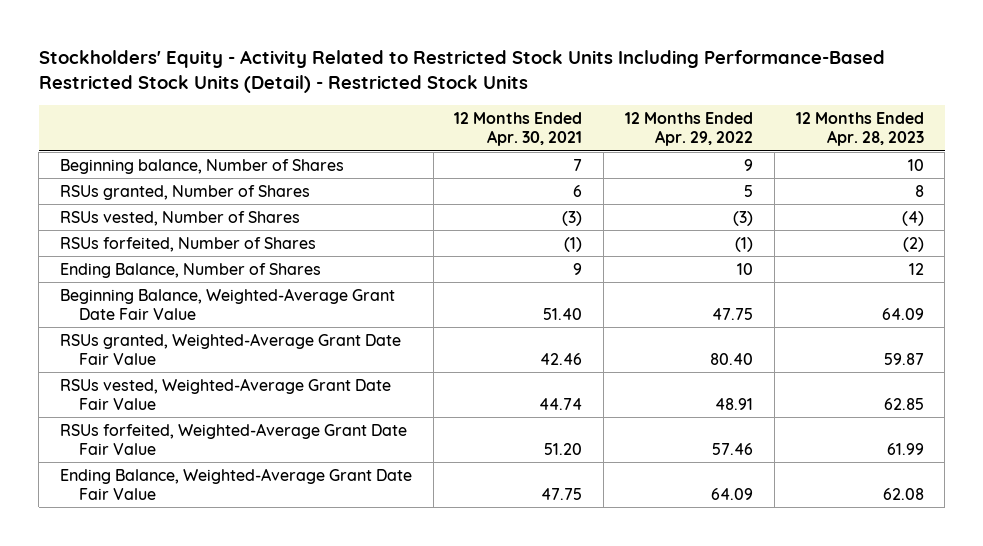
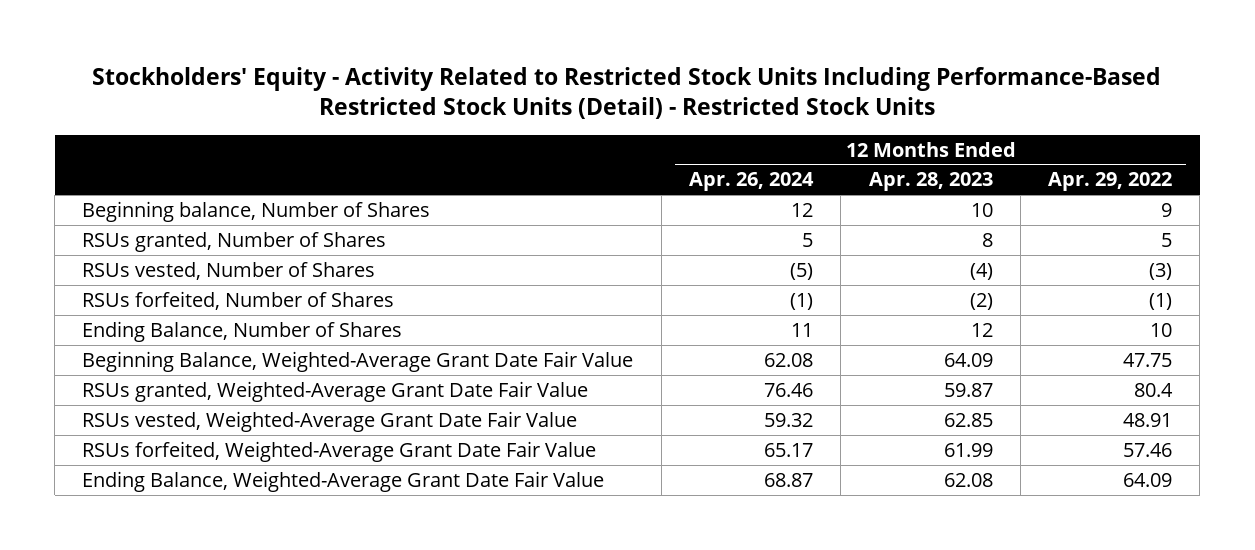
- | 12 Months Ended Apr. 30, 2021 | 12 Months Ended Apr. 29, 2022 | 12 Months Ended Apr. 28, 2023
+ | 12 Months Ended Apr. 26, 2024 | 12 Months Ended Apr. 28, 2023 | 12 Months Ended Apr. 29, 2022
- RSUs granted, Weighted-Average Grant Date Fair Value | 42.46 | 80.40 | 59.87
+ RSUs granted, Weighted-Average Grant Date Fair Value | 76.46 | 59.87 | 80.4

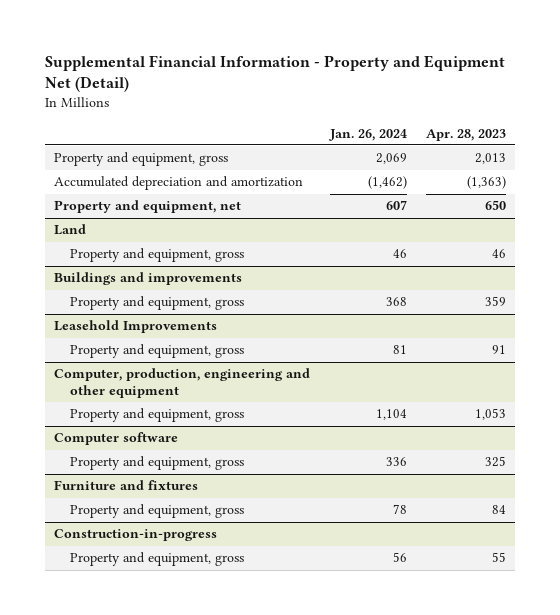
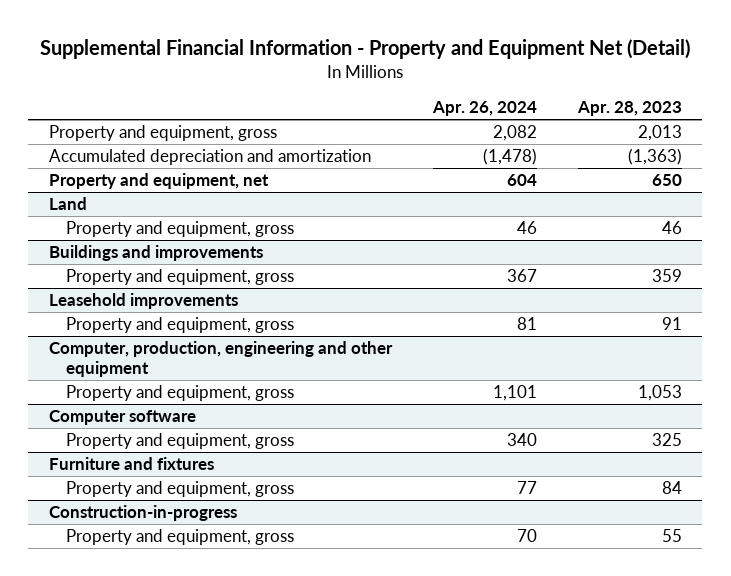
- | Jan. 26, 2024 | Apr. 28, 2023
+ | Apr. 26, 2024 | Apr. 28, 2023
- Leasehold Improvements
+ Leasehold improvements

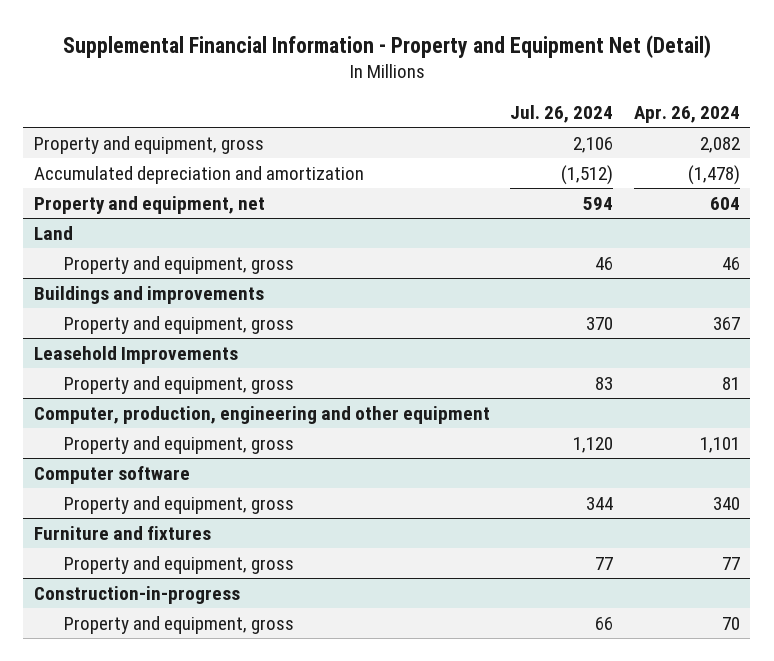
- | Apr. 26, 2024 | Apr. 28, 2023
+ | Jul. 26, 2024 | Apr. 26, 2024
- Leasehold improvements
+ Leasehold Improvements

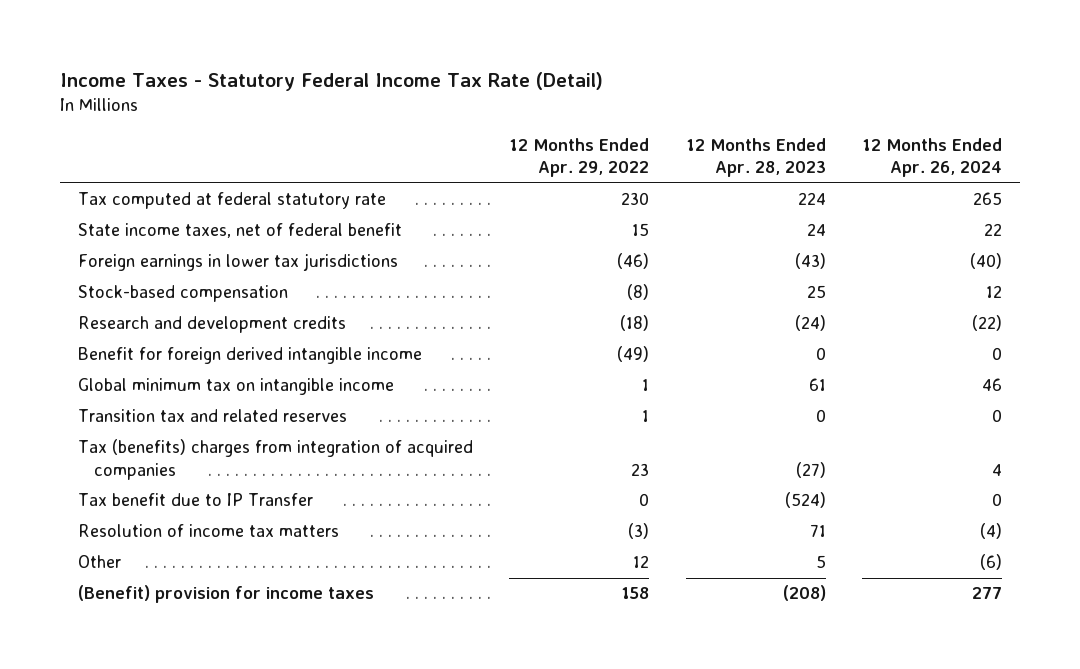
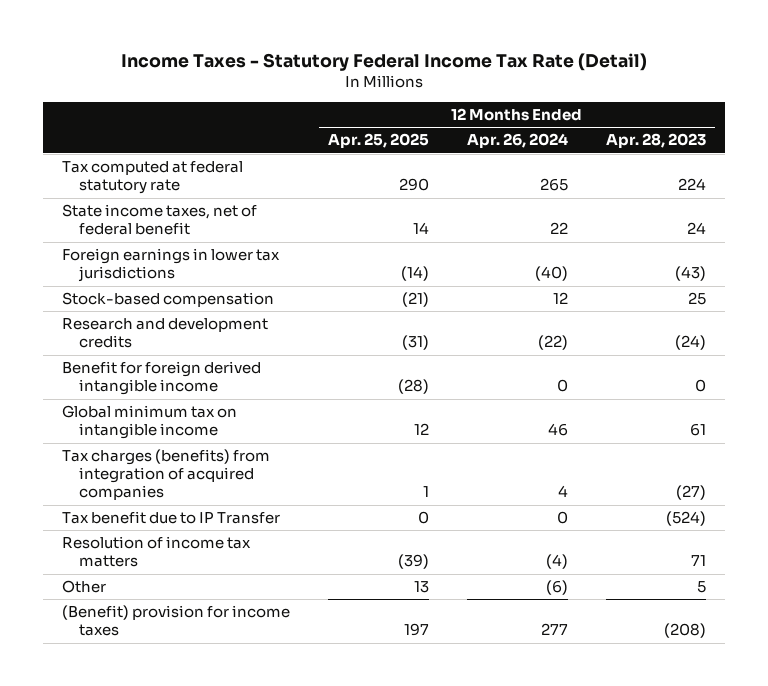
- | 12 Months Ended Apr. 29, 2022 | 12 Months Ended Apr. 28, 2023 | 12 Months Ended Apr. 26, 2024
+ | 12 Months Ended Apr. 25, 2025 | 12 Months Ended Apr. 26, 2024 | 12 Months Ended Apr. 28, 2023
- Transition tax and related reserves | 1 | 0 | 0
- Tax (benefits) charges from integration of acquired companies | 23 | (27) | 4
+ Tax charges (benefits) from integration of acquired companies | 1 | 4 | (27)

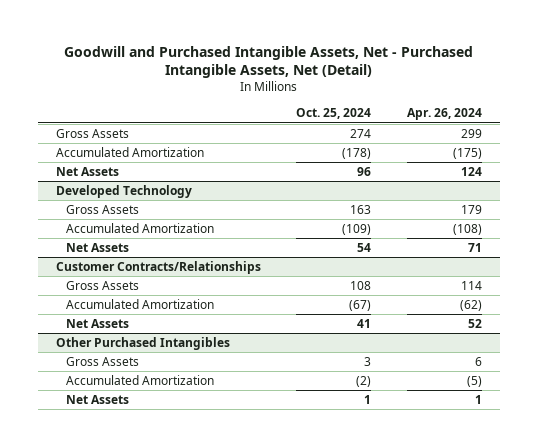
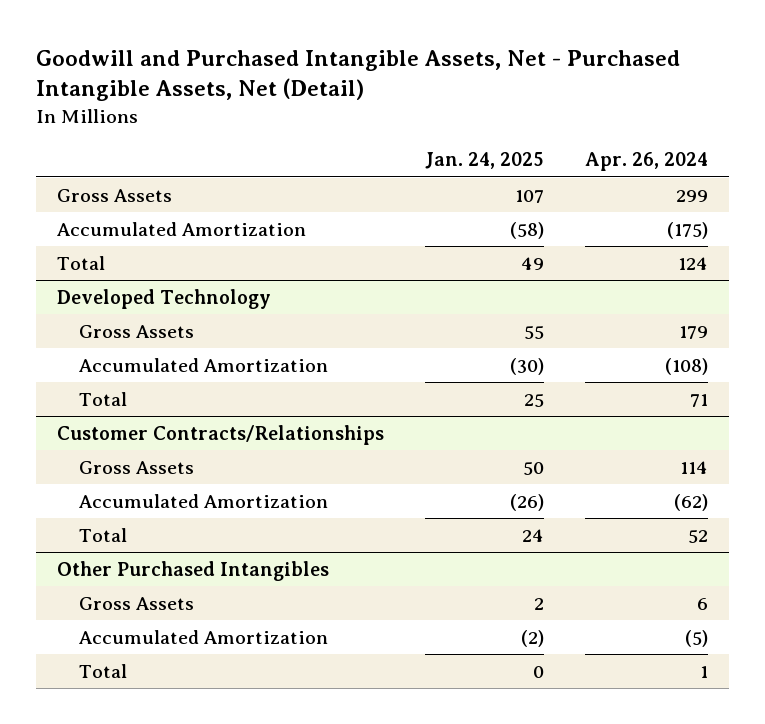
- | Oct. 25, 2024 | Apr. 26, 2024
+ | Jan. 24, 2025 | Apr. 26, 2024
- Net Assets | 96 | 124
+ Total | 49 | 124
@ Developed Technology
- Net Assets | 54 | 71
+ Total | 25 | 71
@ Customer Contracts/Relationships
- Net Assets | 41 | 52
+ Total | 24 | 52
@ Other Purchased Intangibles
- Net Assets | 1 | 1
+ Total | 0 | 1

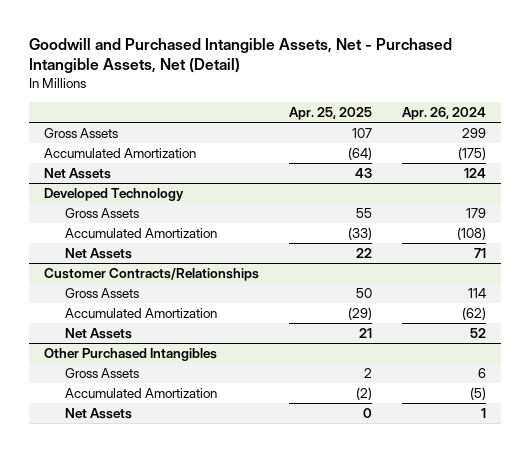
- | Jan. 24, 2025 | Apr. 26, 2024
+ | Apr. 25, 2025 | Apr. 26, 2024
- Total | 49 | 124
+ Net Assets | 43 | 124
@ Developed Technology
- Total | 25 | 71
+ Net Assets | 22 | 71
@ Customer Contracts/Relationships
- Total | 24 | 52
+ Net Assets | 21 | 52
@ Other Purchased Intangibles
- Total | 0 | 1
+ Net Assets | 0 | 1

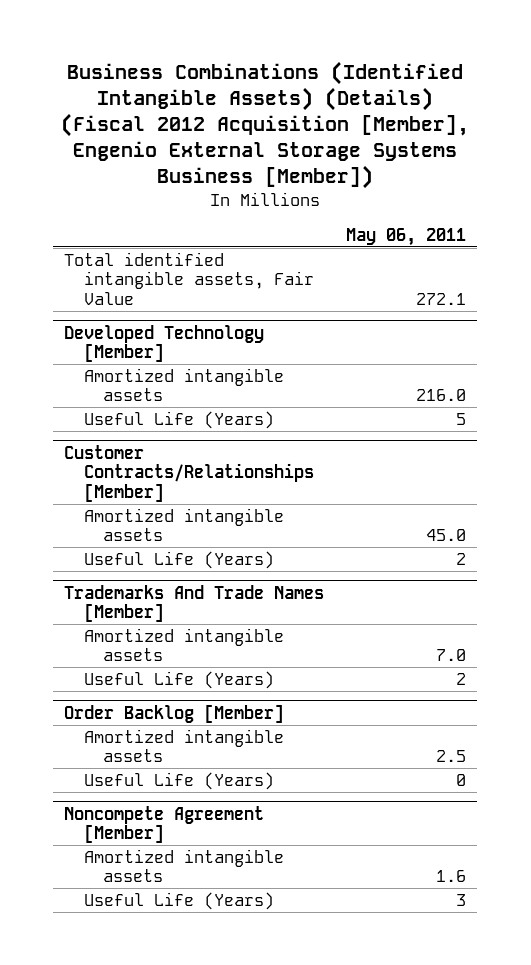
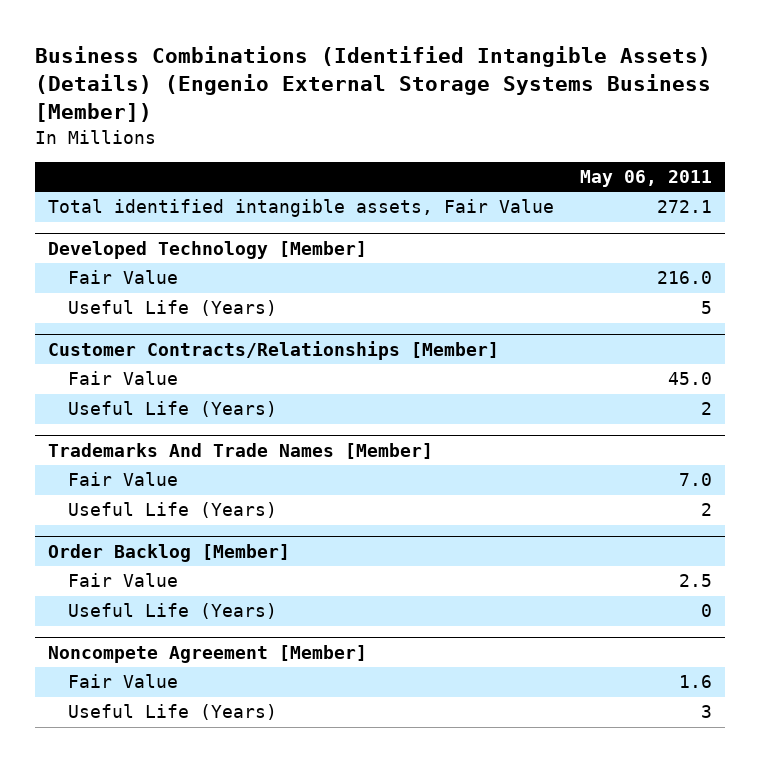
- Business Combinations (Identified Intangible Assets) (Details) (Fiscal 2012 Acquisition [Member], Engenio External Storage Systems Business [Member])
+ Business Combinations (Identified Intangible Assets) (Details) (Engenio External Storage Systems Business [Member])
@ Developed Technology [Member]
- Amortized intangible assets | 216.0
+ Fair Value | 216.0
@ Customer Contracts/Relationships [Member]
- Amortized intangible assets | 45.0
+ Fair Value | 45.0
@ Trademarks And Trade Names [Member]
- Amortized intangible assets | 7.0
+ Fair Value | 7.0
@ Order Backlog [Member]
- Amortized intangible assets | 2.5
+ Fair Value | 2.5
@ Noncompete Agreement [Member]
- Amortized intangible assets | 1.6
+ Fair Value | 1.6

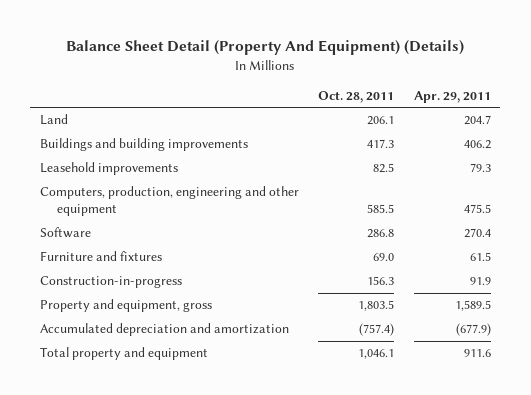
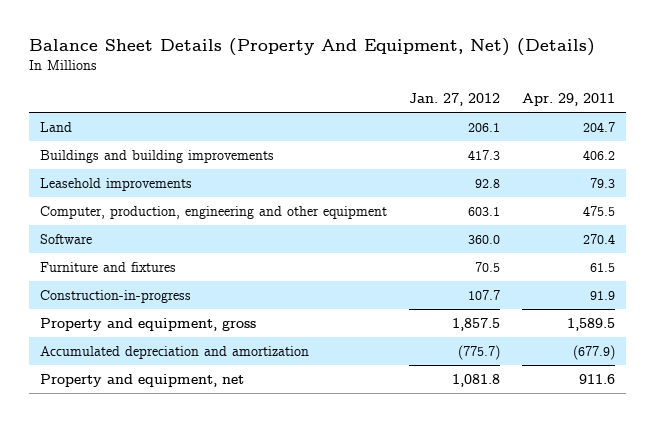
- Balance Sheet Detail (Property And Equipment) (Details)
+ Balance Sheet Details (Property And Equipment, Net) (Details)
- | Oct. 28, 2011 | Apr. 29, 2011
+ | Jan. 27, 2012 | Apr. 29, 2011
- Computers, production, engineering and other equipment | 585.5 | 475.5
+ Computer, production, engineering and other equipment | 603.1 | 475.5
- Total property and equipment | 1,046.1 | 911.6
+ Property and equipment, net | 1,081.8 | 911.6

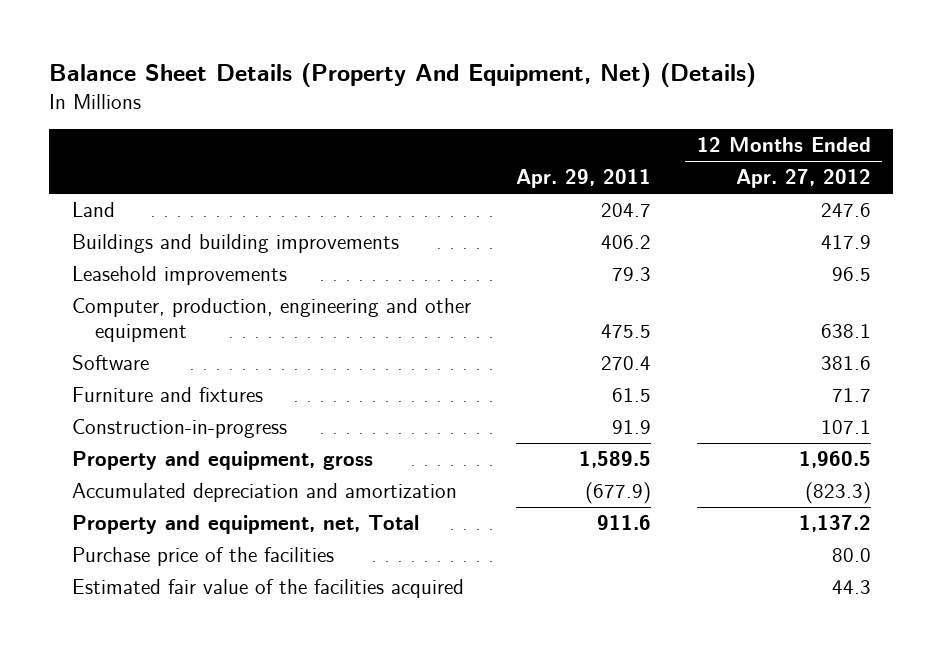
- | Jan. 27, 2012 | Apr. 29, 2011
+ | Apr. 29, 2011 | 12 Months Ended Apr. 27, 2012
- Property and equipment, net | 1,081.8 | 911.6
+ Property and equipment, net, Total | 911.6 | 1,137.2
+ Purchase price of the facilities | | 80.0
+ Estimated fair value of the facilities acquired | | 44.3

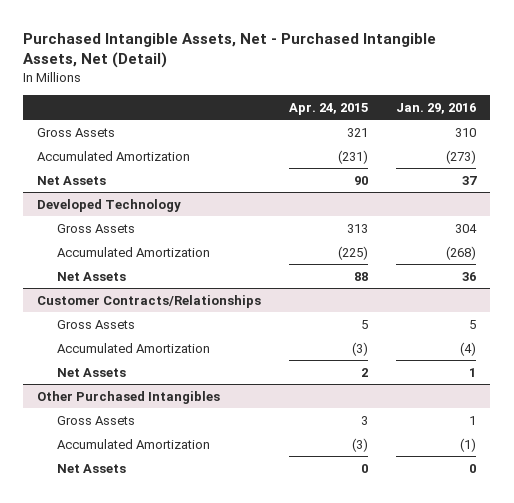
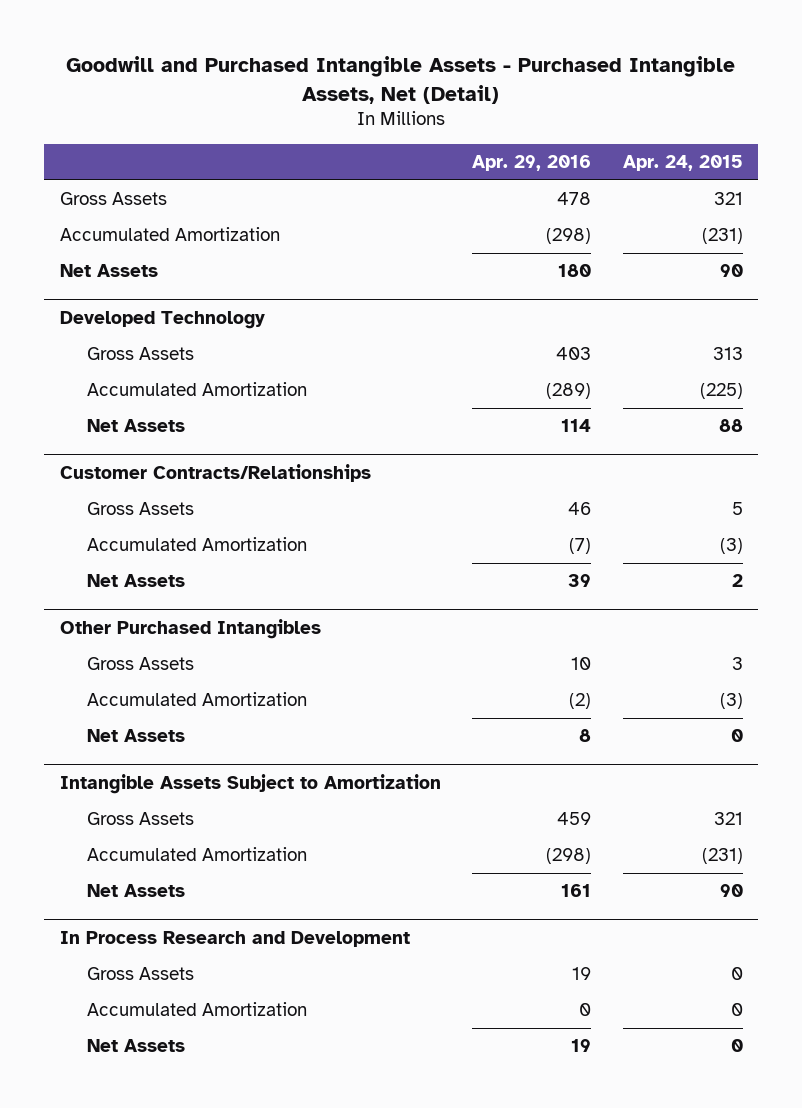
- Purchased Intangible Assets, Net - Purchased Intangible Assets, Net (Detail)
+ Goodwill and Purchased Intangible Assets - Purchased Intangible Assets, Net (Detail)
- | Apr. 24, 2015 | Jan. 29, 2016
+ | Apr. 29, 2016 | Apr. 24, 2015
+ Intangible Assets Subject to Amortization
+ Gross Assets | 459 | 321
+ Accumulated Amortization | (298) | (231)
+ Net Assets | 161 | 90
+ In Process Research and Development
+ Gross Assets | 19 | 0
+ Accumulated Amortization | 0 | 0
+ Net Assets | 19 | 0

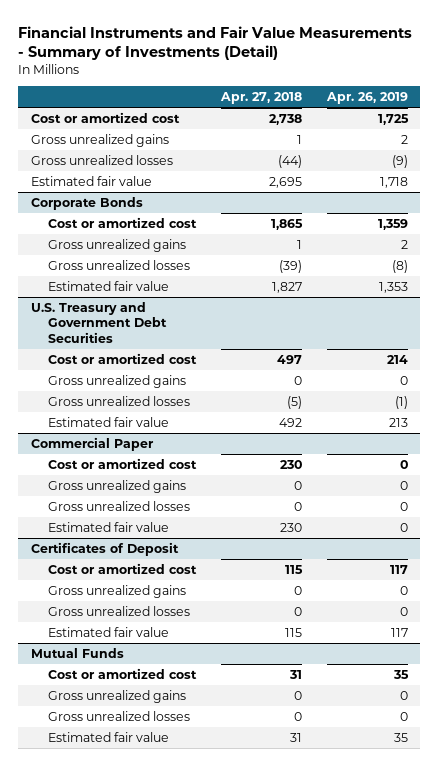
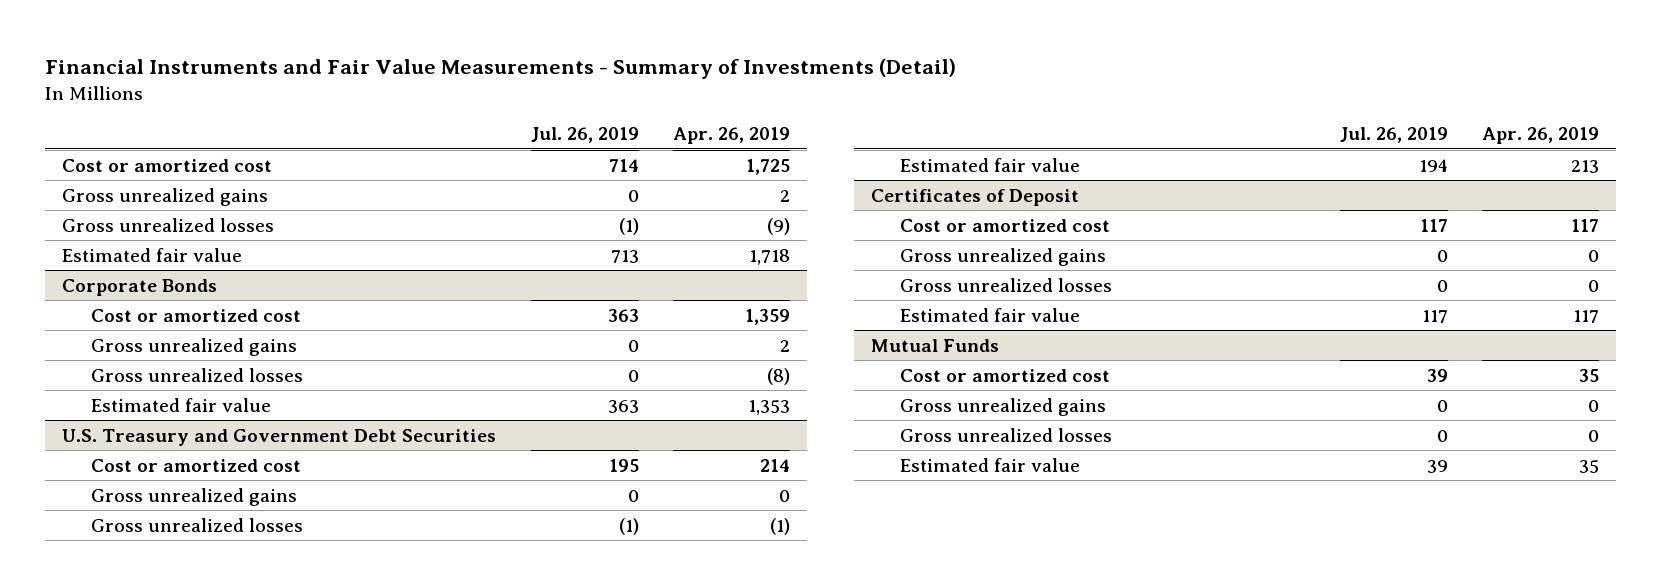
- | Apr. 27, 2018 | Apr. 26, 2019
+ | Jul. 26, 2019 | Apr. 26, 2019
- Commercial Paper
- Cost or amortized cost | 230 | 0
- Gross unrealized gains | 0 | 0
- Gross unrealized losses | 0 | 0
- Estimated fair value | 230 | 0

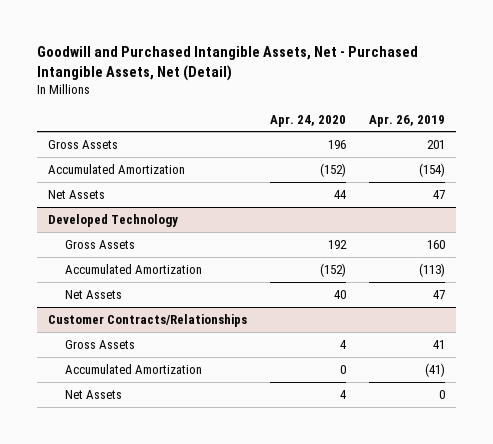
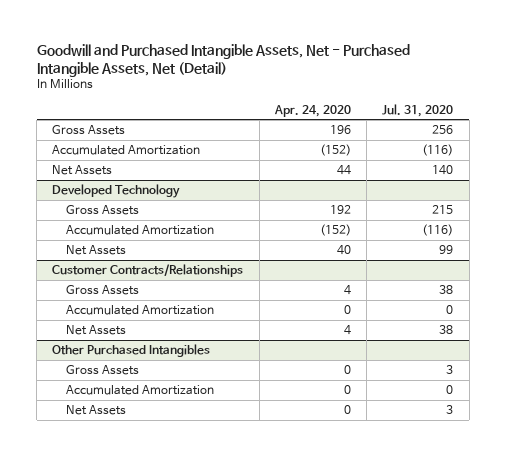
- | Apr. 24, 2020 | Apr. 26, 2019
+ | Apr. 24, 2020 | Jul. 31, 2020
+ Other Purchased Intangibles
+ Gross Assets | 0 | 3
+ Accumulated Amortization | 0 | 0
+ Net Assets | 0 | 3

